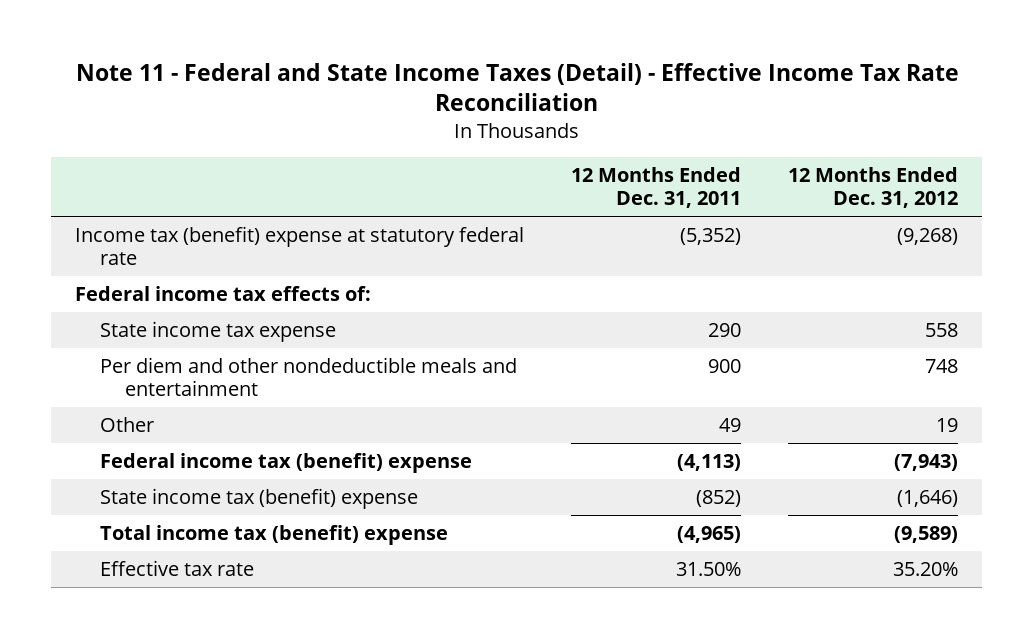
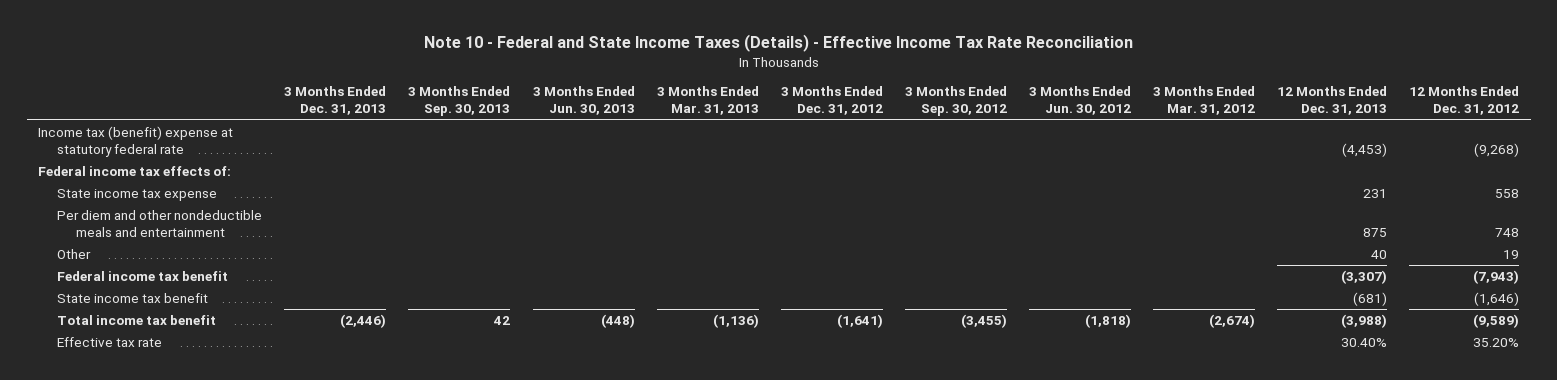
- Note 11 - Federal and State Income Taxes (Detail) - Effective Income Tax Rate Reconciliation
+ Note 10 - Federal and State Income Taxes (Details) - Effective Income Tax Rate Reconciliation
- | 12 Months Ended Dec. 31, 2011 | 12 Months Ended Dec. 31, 2012
+ | 3 Months Ended Dec. 31, 2013 | 3 Months Ended Sep. 30, 2013 | 3 Months Ended Jun. 30, 2013 | 3 Months Ended Mar. 31, 2013 | 3 Months Ended Dec. 31, 2012 | 3 Months Ended Sep. 30, 2012 | 3 Months Ended Jun. 30, 2012 | 3 Months Ended Mar. 31, 2012 | 12 Months Ended Dec. 31, 2013 | 12 Months Ended Dec. 31, 2012
- Federal income tax (benefit) expense | (4,113) | (7,943)
- State income tax (benefit) expense | (852) | (1,646)
- Total income tax (benefit) expense | (4,965) | (9,589)
+ Federal income tax benefit | | | | | | | | | (3,307) | (7,943)
+ State income tax benefit | | | | | | | | | (681) | (1,646)
+ Total income tax benefit | (2,446) | 42 | (448) | (1,136) | (1,641) | (3,455) | (1,818) | (2,674) | (3,988) | (9,589)

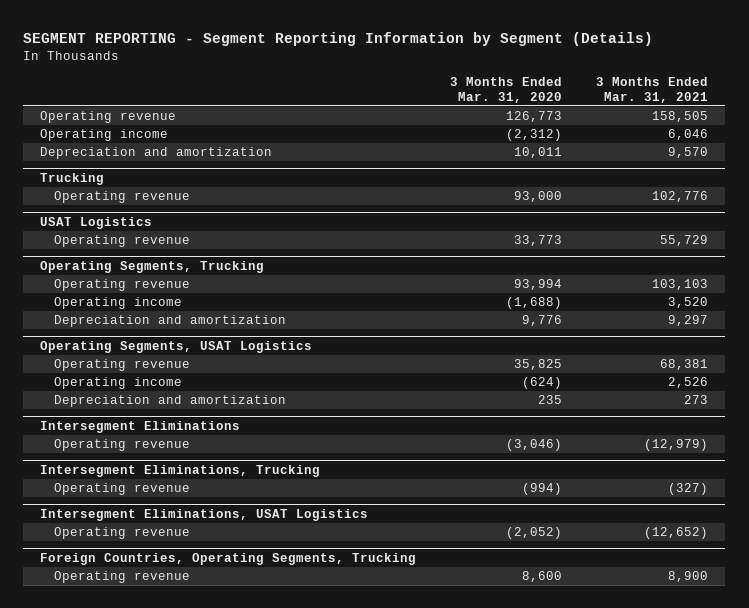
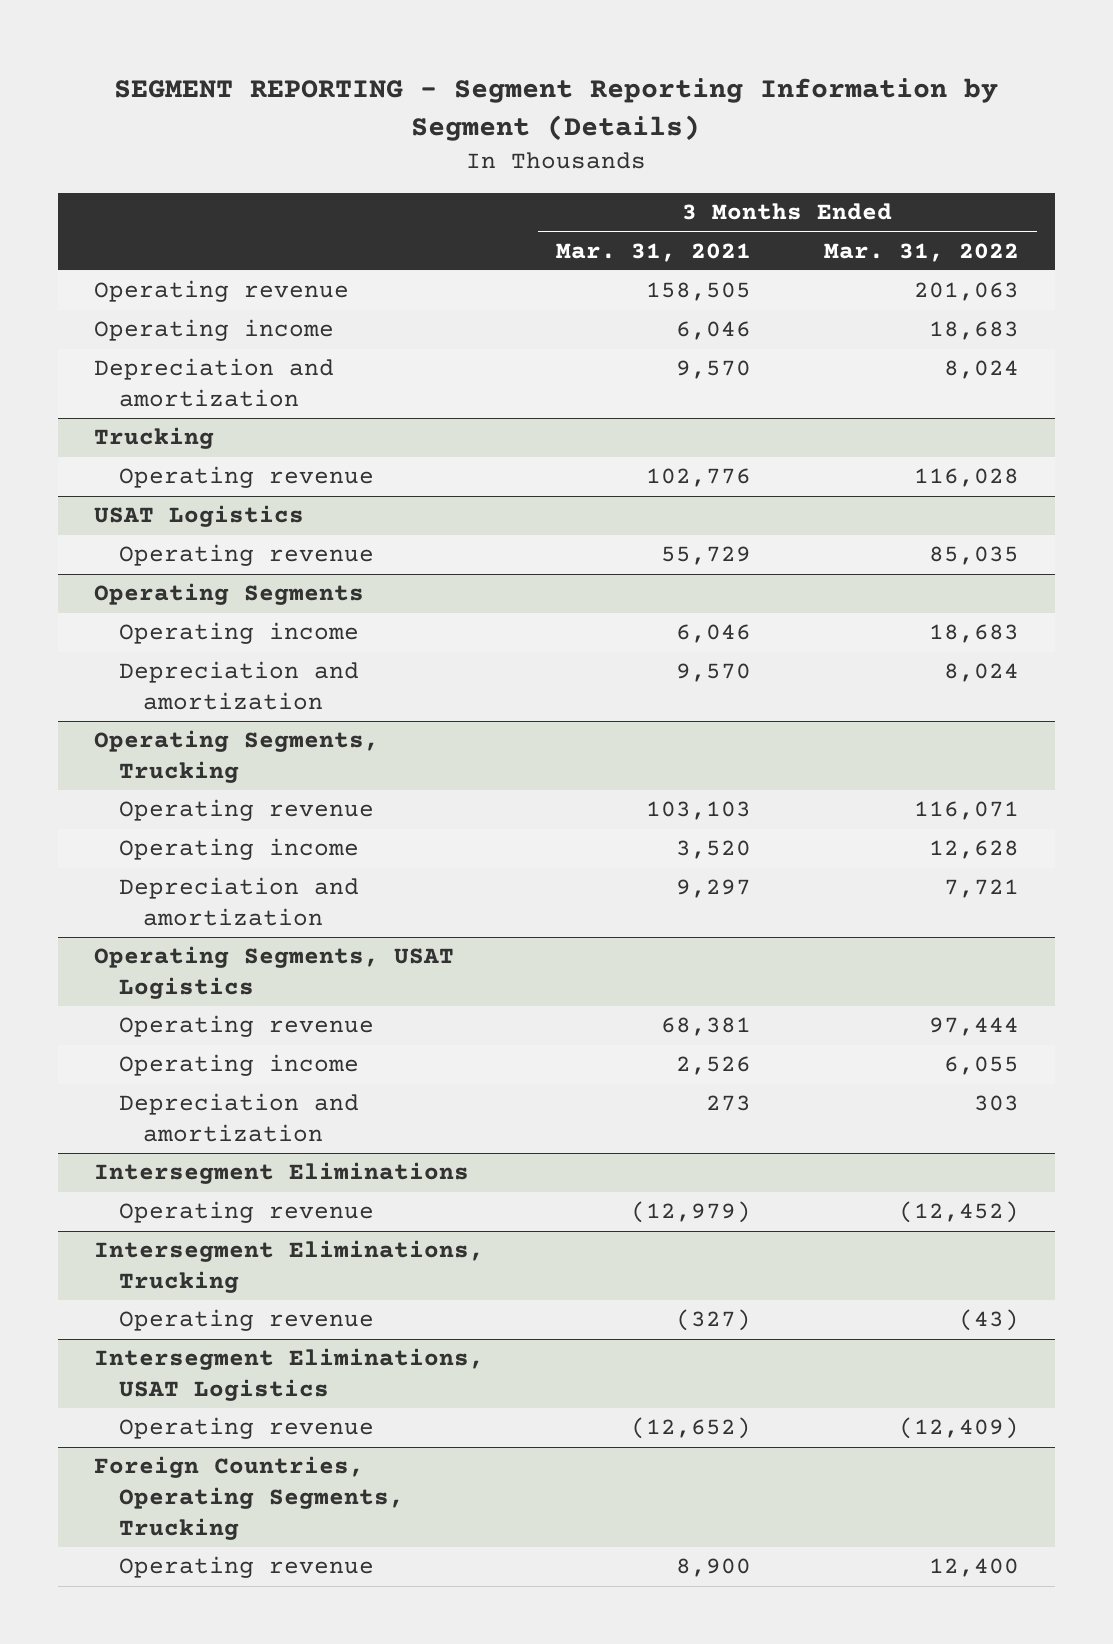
- | 3 Months Ended Mar. 31, 2020 | 3 Months Ended Mar. 31, 2021
+ | 3 Months Ended Mar. 31, 2021 | 3 Months Ended Mar. 31, 2022
+ Operating Segments
+ Operating income | 6,046 | 18,683
+ Depreciation and amortization | 9,570 | 8,024

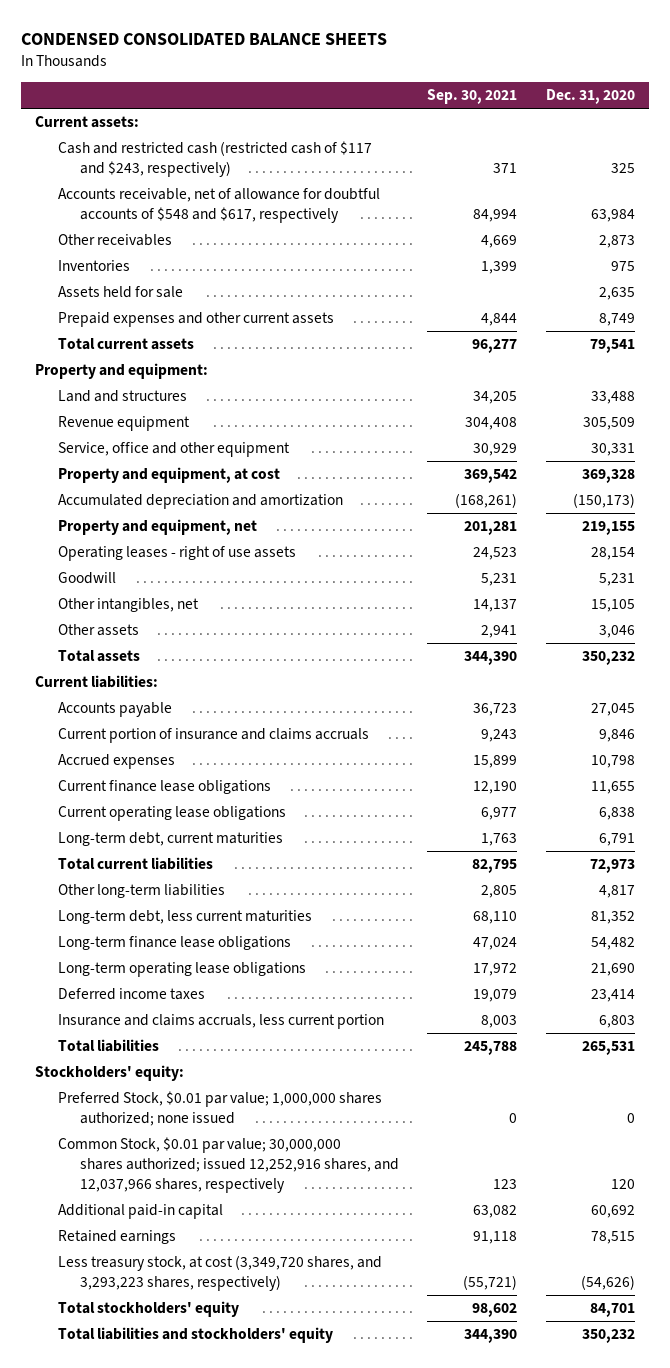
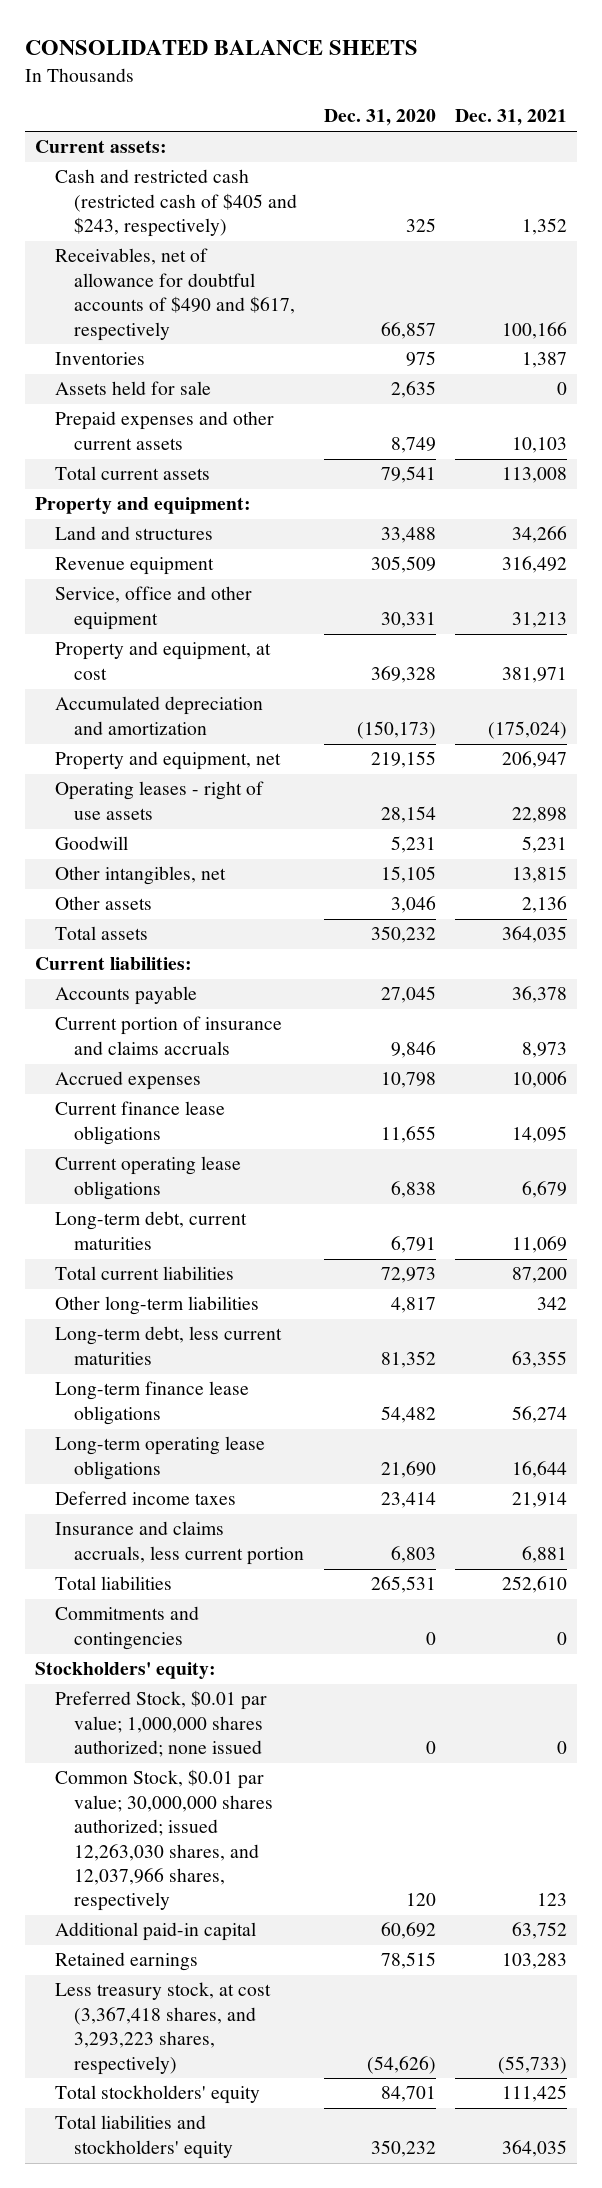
- CONDENSED CONSOLIDATED BALANCE SHEETS
+ CONSOLIDATED BALANCE SHEETS
- | Sep. 30, 2021 | Dec. 31, 2020
+ | Dec. 31, 2020 | Dec. 31, 2021
- Cash and restricted cash (restricted cash of $117 and $243, respectively) | 371 | 325
- Accounts receivable, net of allowance for doubtful accounts of $548 and $617, respectively | 84,994 | 63,984
- Other receivables | 4,669 | 2,873
+ Cash and restricted cash (restricted cash of $405 and $243, respectively) | 325 | 1,352
+ Receivables, net of allowance for doubtful accounts of $490 and $617, respectively | 66,857 | 100,166
+ Commitments and contingencies | 0 | 0
- Common Stock, $0.01 par value; 30,000,000 shares authorized; issued 12,252,916 shares, and 12,037,966 shares, respectively | 123 | 120
+ Common Stock, $0.01 par value; 30,000,000 shares authorized; issued 12,263,030 shares, and 12,037,966 shares, respectively | 120 | 123
- Less treasury stock, at cost (3,349,720 shares, and 3,293,223 shares, respectively) | (55,721) | (54,626)
+ Less treasury stock, at cost (3,367,418 shares, and 3,293,223 shares, respectively) | (54,626) | (55,733)

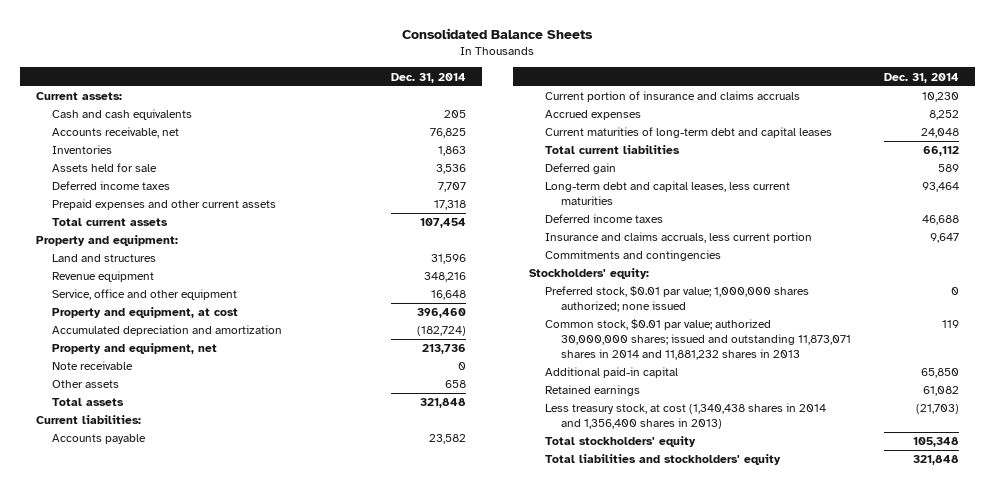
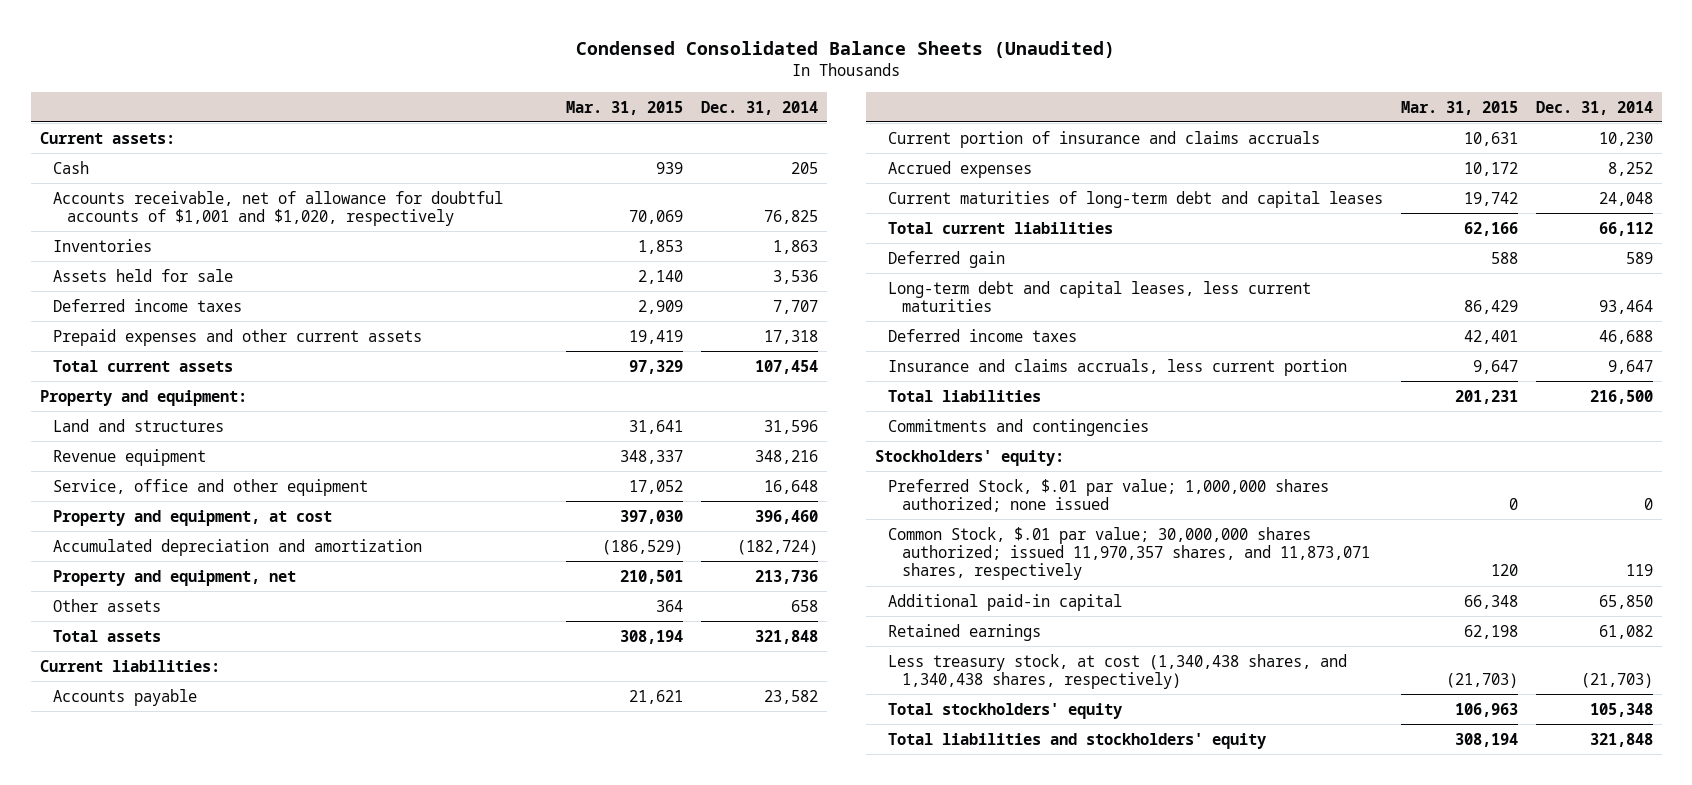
- Consolidated Balance Sheets
+ Condensed Consolidated Balance Sheets (Unaudited)
- | Dec. 31, 2014
+ | Mar. 31, 2015 | Dec. 31, 2014
- Cash and cash equivalents | 205
- Accounts receivable, net | 76,825
+ Cash | 939 | 205
+ Accounts receivable, net of allowance for doubtful accounts of $1,001 and $1,020, respectively | 70,069 | 76,825
- Note receivable | 0
+ Total liabilities | 201,231 | 216,500
- Preferred stock, $0.01 par value; 1,000,000 shares authorized; none issued | 0
- Common stock, $0.01 par value; authorized 30,000,000 shares; issued and outstanding 11,873,071 shares in 2014 and 11,881,232 shares in 2013 | 119
+ Preferred Stock, $.01 par value; 1,000,000 shares authorized; none issued | 0 | 0
+ Common Stock, $.01 par value; 30,000,000 shares authorized; issued 11,970,357 shares, and 11,873,071 shares, respectively | 120 | 119
- Less treasury stock, at cost (1,340,438 shares in 2014 and 1,356,400 shares in 2013) | (21,703)
+ Less treasury stock, at cost (1,340,438 shares, and 1,340,438 shares, respectively) | (21,703) | (21,703)

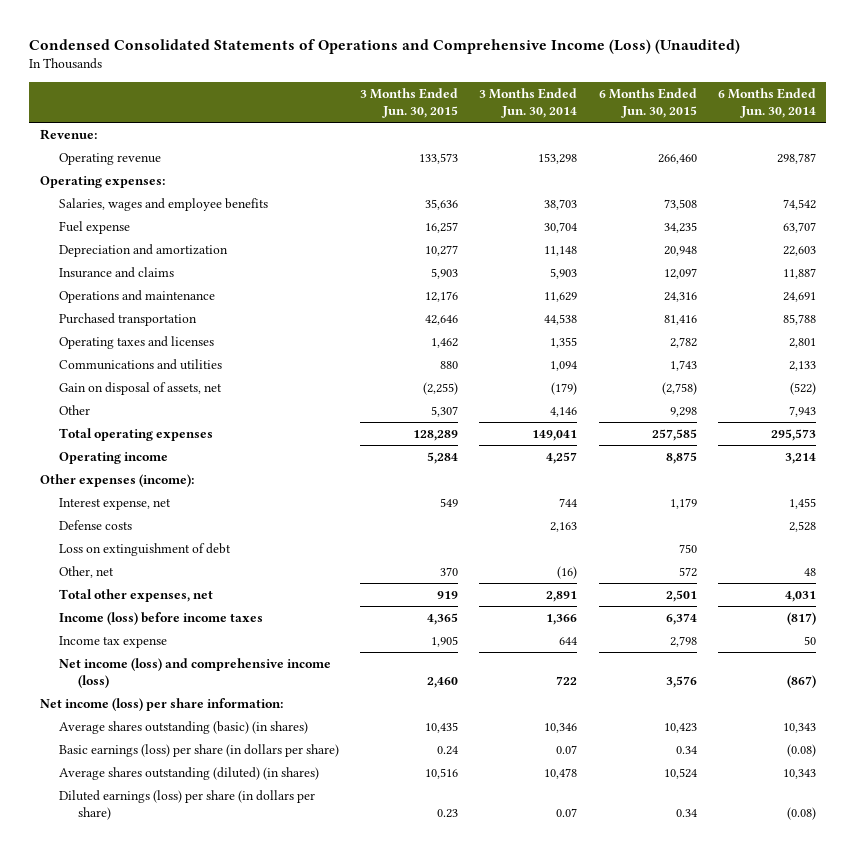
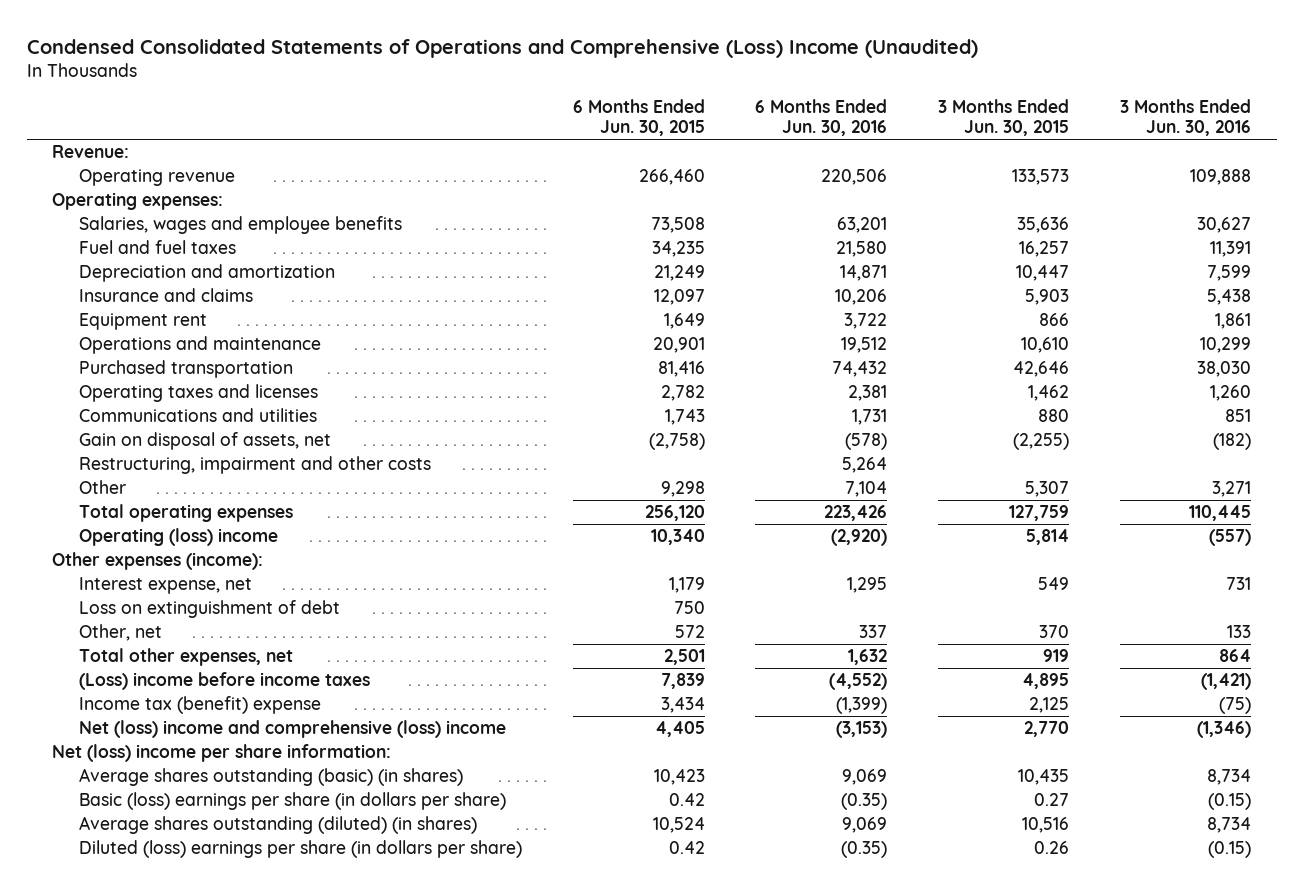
- Condensed Consolidated Statements of Operations and Comprehensive Income (Loss) (Unaudited)
+ Condensed Consolidated Statements of Operations and Comprehensive (Loss) Income (Unaudited)
- | 3 Months Ended Jun. 30, 2015 | 3 Months Ended Jun. 30, 2014 | 6 Months Ended Jun. 30, 2015 | 6 Months Ended Jun. 30, 2014
+ | 6 Months Ended Jun. 30, 2015 | 6 Months Ended Jun. 30, 2016 | 3 Months Ended Jun. 30, 2015 | 3 Months Ended Jun. 30, 2016
- Fuel expense | 16,257 | 30,704 | 34,235 | 63,707
- Depreciation and amortization | 10,277 | 11,148 | 20,948 | 22,603
+ Fuel and fuel taxes | 34,235 | 21,580 | 16,257 | 11,391
+ Depreciation and amortization | 21,249 | 14,871 | 10,447 | 7,599
- Operations and maintenance | 12,176 | 11,629 | 24,316 | 24,691
+ Equipment rent | 1,649 | 3,722 | 866 | 1,861
+ Operations and maintenance | 20,901 | 19,512 | 10,610 | 10,299
+ Restructuring, impairment and other costs | | 5,264 | |
- Total operating expenses | 128,289 | 149,041 | 257,585 | 295,573
- Operating income | 5,284 | 4,257 | 8,875 | 3,214
+ Total operating expenses | 256,120 | 223,426 | 127,759 | 110,445
+ Operating (loss) income | 10,340 | (2,920) | 5,814 | (557)
- Defense costs | | 2,163 | | 2,528
- Income (loss) before income taxes | 4,365 | 1,366 | 6,374 | (817)
- Income tax expense | 1,905 | 644 | 2,798 | 50
- Net income (loss) and comprehensive income (loss) | 2,460 | 722 | 3,576 | (867)
- Net income (loss) per share information:
+ (Loss) income before income taxes | 7,839 | (4,552) | 4,895 | (1,421)
+ Income tax (benefit) expense | 3,434 | (1,399) | 2,125 | (75)
+ Net (loss) income and comprehensive (loss) income | 4,405 | (3,153) | 2,770 | (1,346)
+ Net (loss) income per share information:
- Basic earnings (loss) per share (in dollars per share) | 0.24 | 0.07 | 0.34 | (0.08)
+ Basic (loss) earnings per share (in dollars per share) | 0.42 | (0.35) | 0.27 | (0.15)
- Diluted earnings (loss) per share (in dollars per share) | 0.23 | 0.07 | 0.34 | (0.08)
+ Diluted (loss) earnings per share (in dollars per share) | 0.42 | (0.35) | 0.26 | (0.15)

